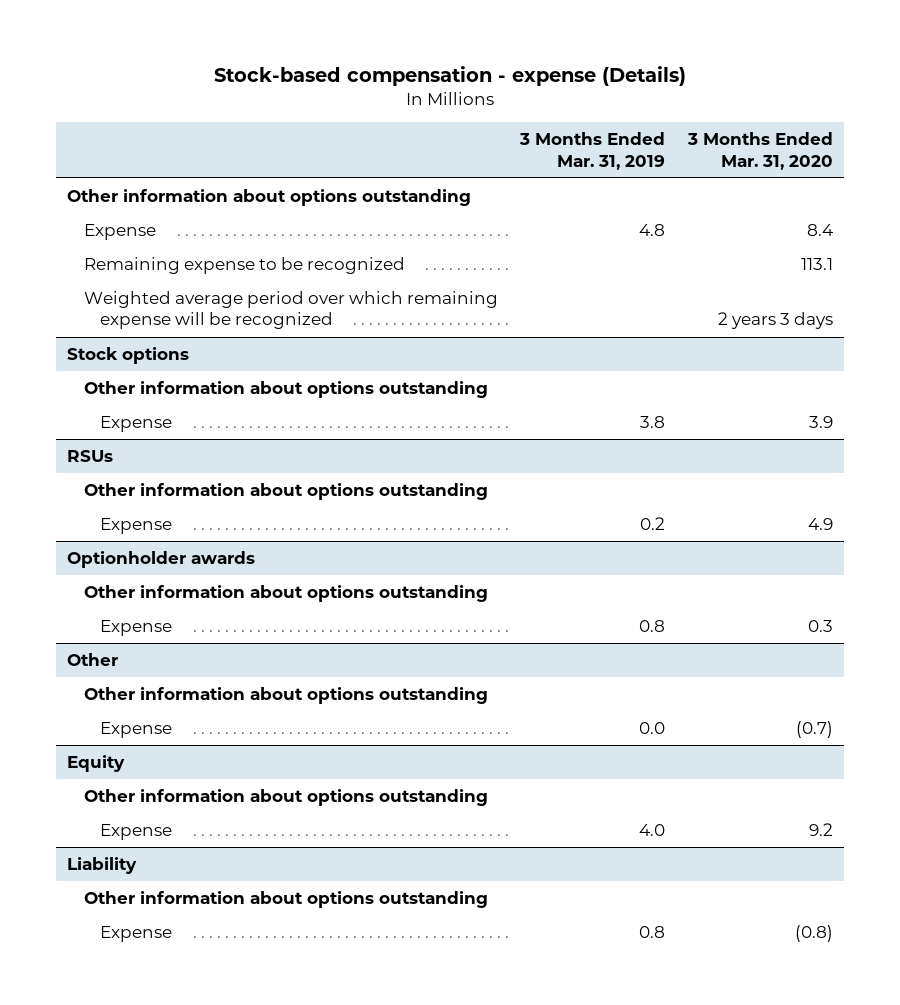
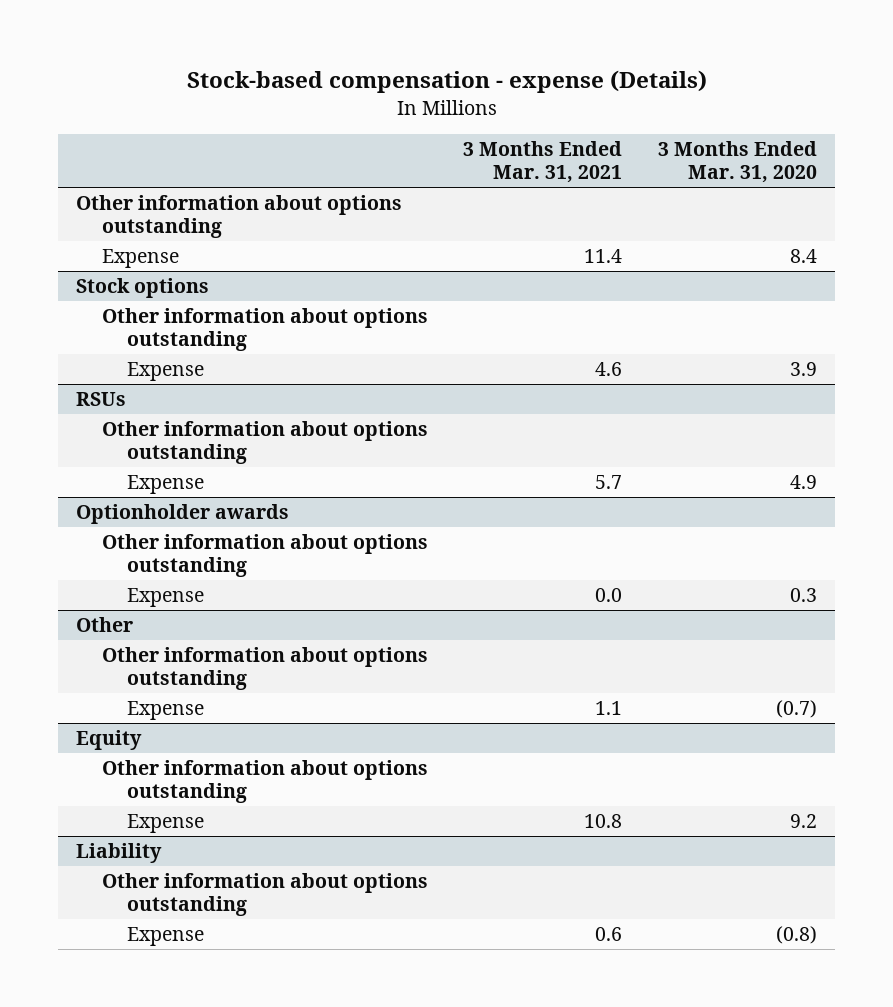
- | 3 Months Ended Mar. 31, 2019 | 3 Months Ended Mar. 31, 2020
+ | 3 Months Ended Mar. 31, 2021 | 3 Months Ended Mar. 31, 2020
- Remaining expense to be recognized | | 113.1
- Weighted average period over which remaining expense will be recognized | | 2 years 3 days

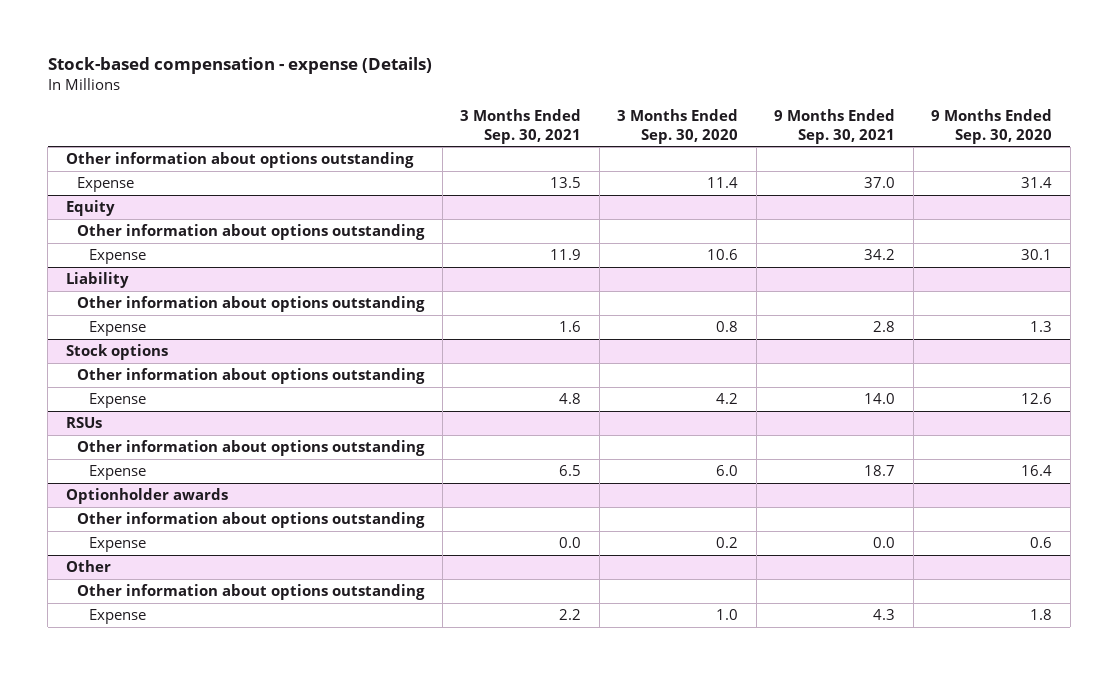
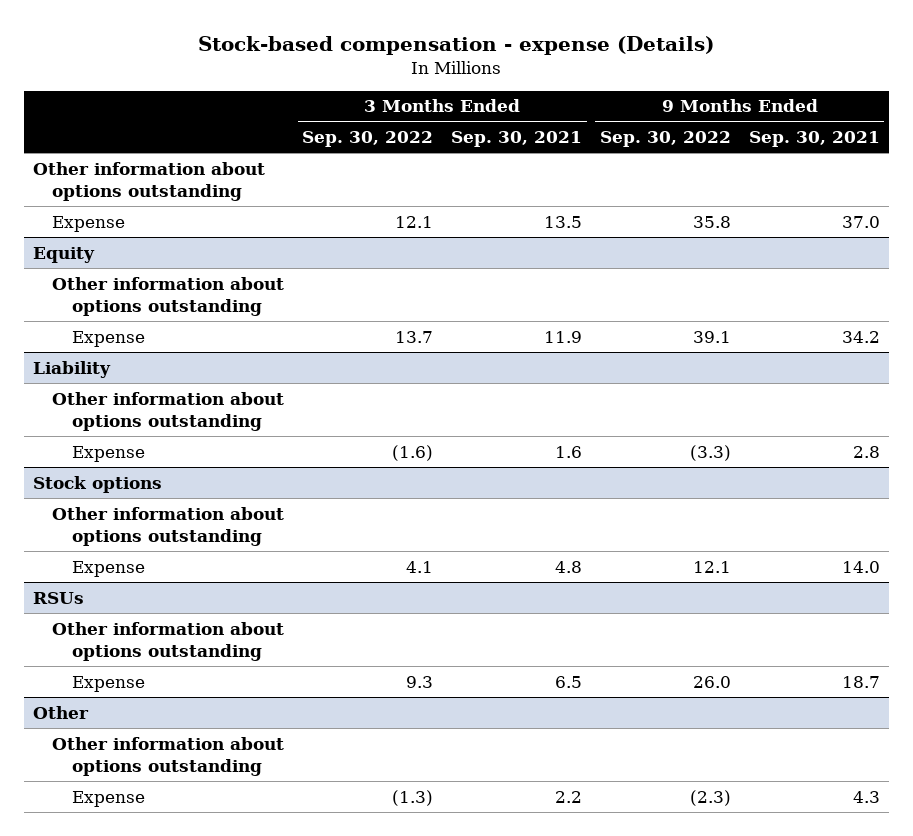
- | 3 Months Ended Sep. 30, 2021 | 3 Months Ended Sep. 30, 2020 | 9 Months Ended Sep. 30, 2021 | 9 Months Ended Sep. 30, 2020
+ | 3 Months Ended Sep. 30, 2022 | 3 Months Ended Sep. 30, 2021 | 9 Months Ended Sep. 30, 2022 | 9 Months Ended Sep. 30, 2021
- Optionholder awards
- Other information about options outstanding
- Expense | 0.0 | 0.2 | 0.0 | 0.6

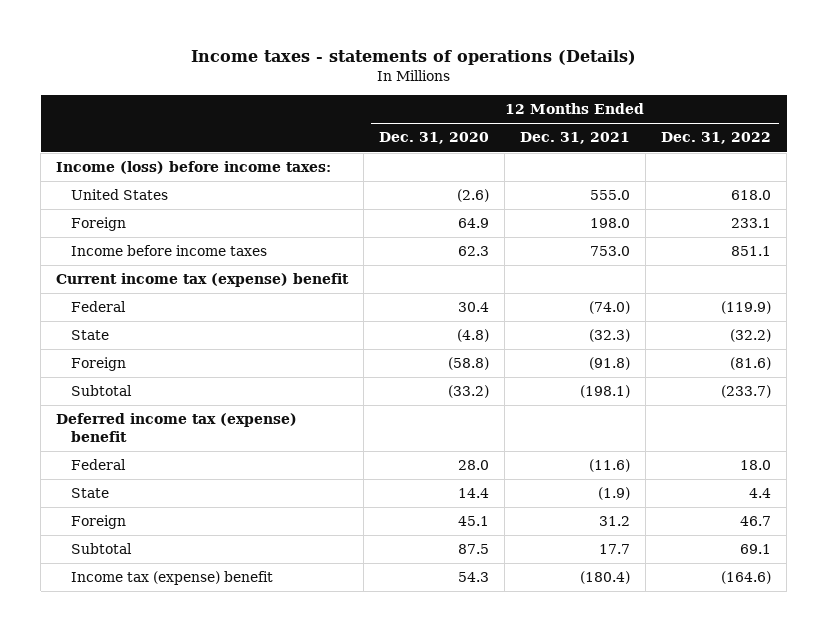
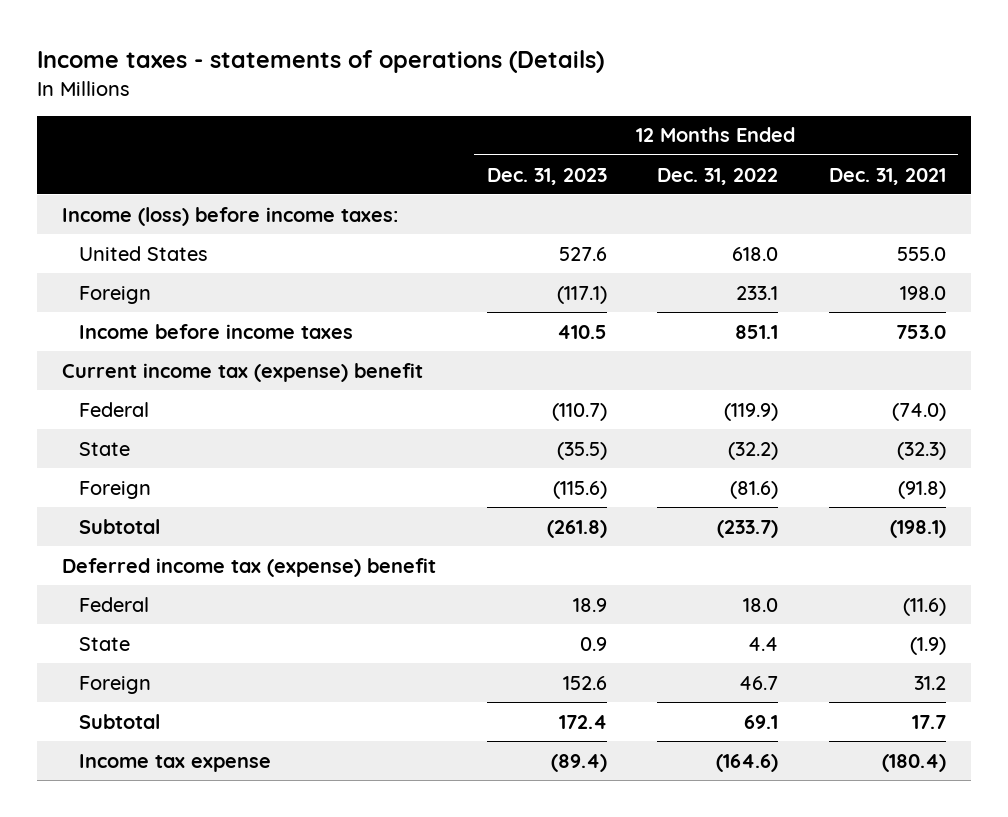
- | 12 Months Ended Dec. 31, 2020 | 12 Months Ended Dec. 31, 2021 | 12 Months Ended Dec. 31, 2022
+ | 12 Months Ended Dec. 31, 2023 | 12 Months Ended Dec. 31, 2022 | 12 Months Ended Dec. 31, 2021
- Income tax (expense) benefit | 54.3 | (180.4) | (164.6)
+ Income tax expense | (89.4) | (164.6) | (180.4)

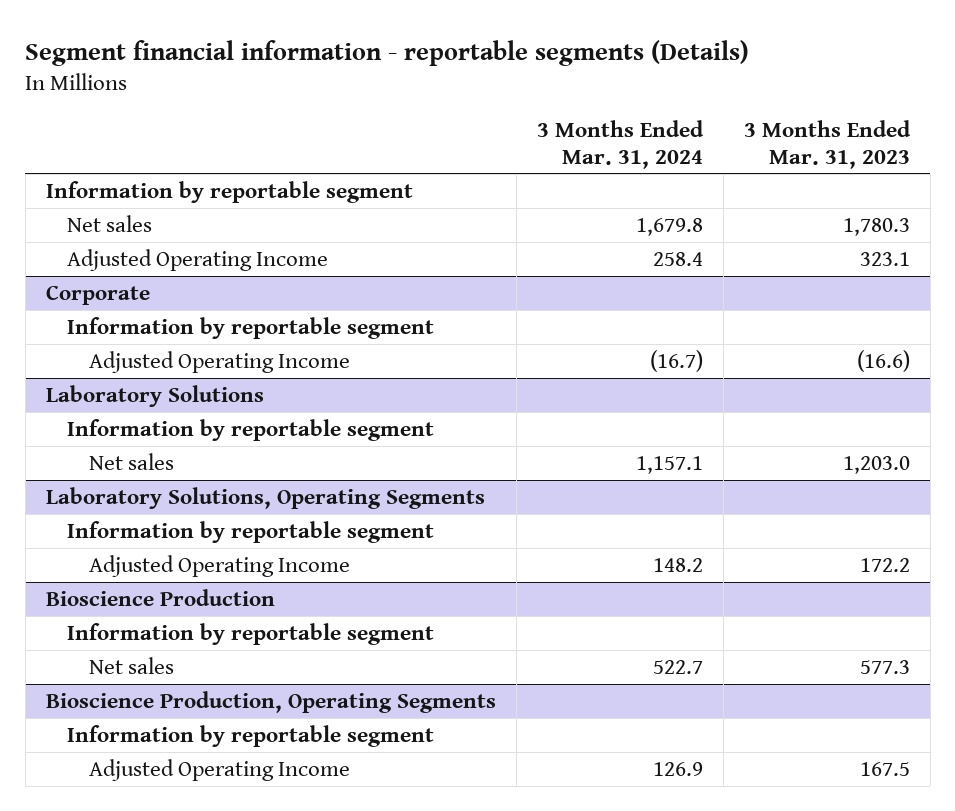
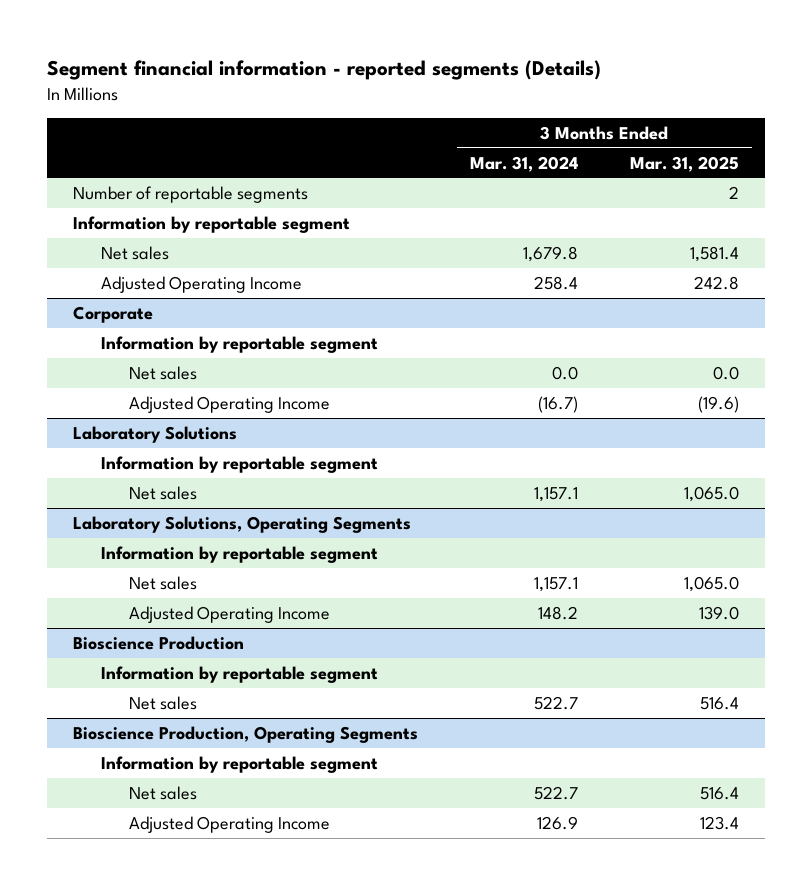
- Segment financial information - reportable segments (Details)
+ Segment financial information - reported segments (Details)
- | 3 Months Ended Mar. 31, 2024 | 3 Months Ended Mar. 31, 2023
+ | 3 Months Ended Mar. 31, 2024 | 3 Months Ended Mar. 31, 2025
+ Number of reportable segments | | 2
@ Corporate
+ Net sales | 0.0 | 0.0
@ Laboratory Solutions, Operating Segments
+ Net sales | 1,157.1 | 1,065.0
@ Bioscience Production, Operating Segments
+ Net sales | 522.7 | 516.4

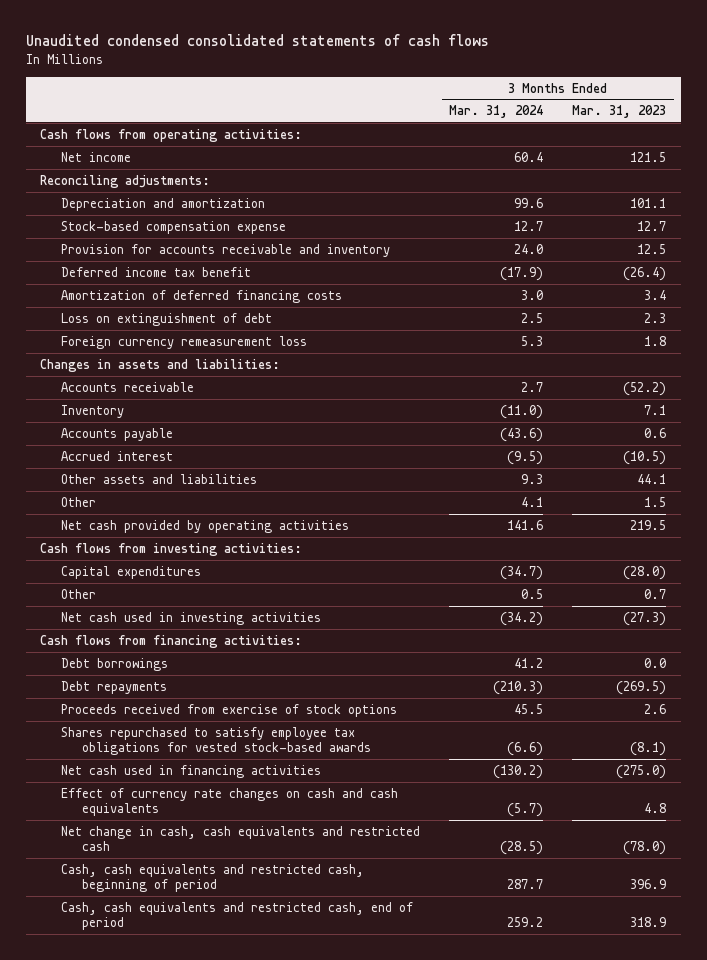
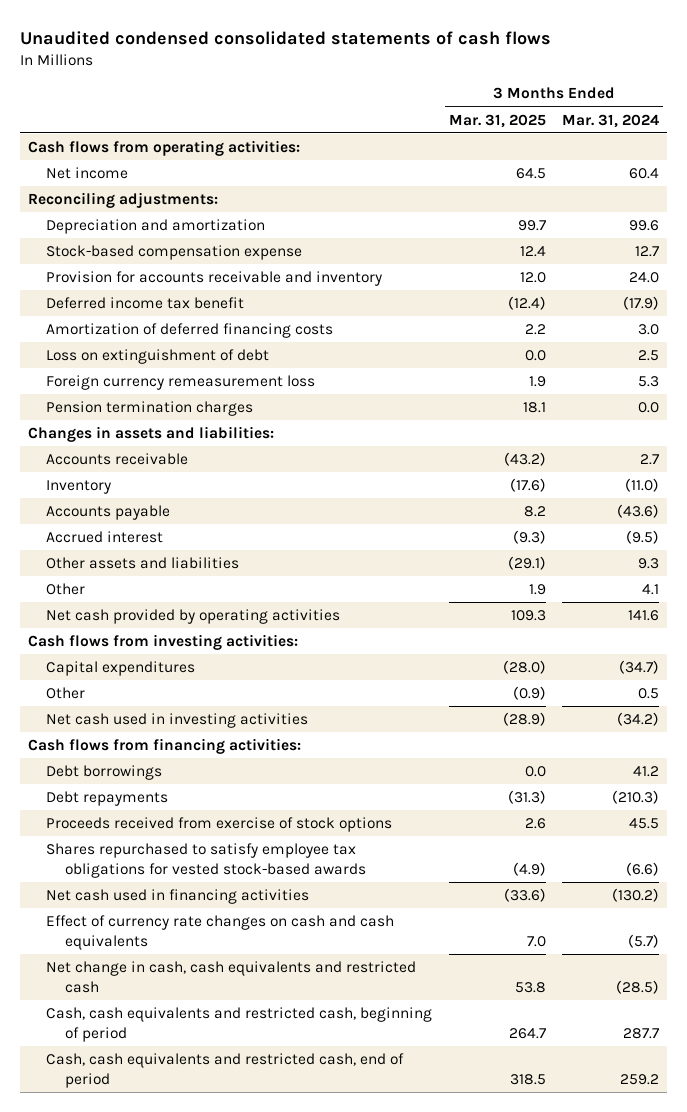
- | 3 Months Ended Mar. 31, 2024 | 3 Months Ended Mar. 31, 2023
+ | 3 Months Ended Mar. 31, 2025 | 3 Months Ended Mar. 31, 2024
+ Pension termination charges | 18.1 | 0.0

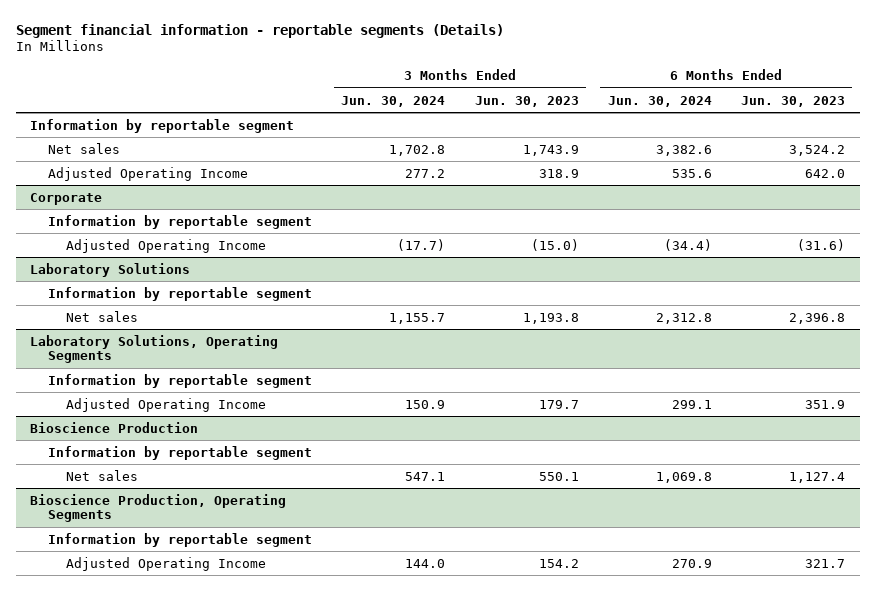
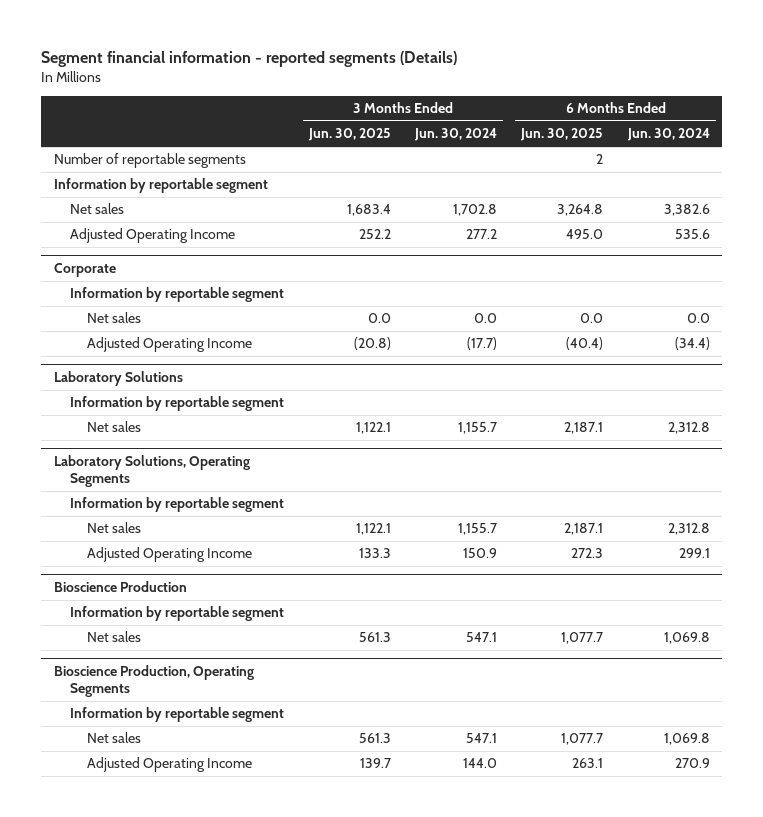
- Segment financial information - reportable segments (Details)
+ Segment financial information - reported segments (Details)
- | 3 Months Ended Jun. 30, 2024 | 3 Months Ended Jun. 30, 2023 | 6 Months Ended Jun. 30, 2024 | 6 Months Ended Jun. 30, 2023
+ | 3 Months Ended Jun. 30, 2025 | 3 Months Ended Jun. 30, 2024 | 6 Months Ended Jun. 30, 2025 | 6 Months Ended Jun. 30, 2024
+ Number of reportable segments | | | 2 |
@ Corporate
+ Net sales | 0.0 | 0.0 | 0.0 | 0.0
@ Laboratory Solutions, Operating Segments
+ Net sales | 1,122.1 | 1,155.7 | 2,187.1 | 2,312.8
@ Bioscience Production, Operating Segments
+ Net sales | 561.3 | 547.1 | 1,077.7 | 1,069.8

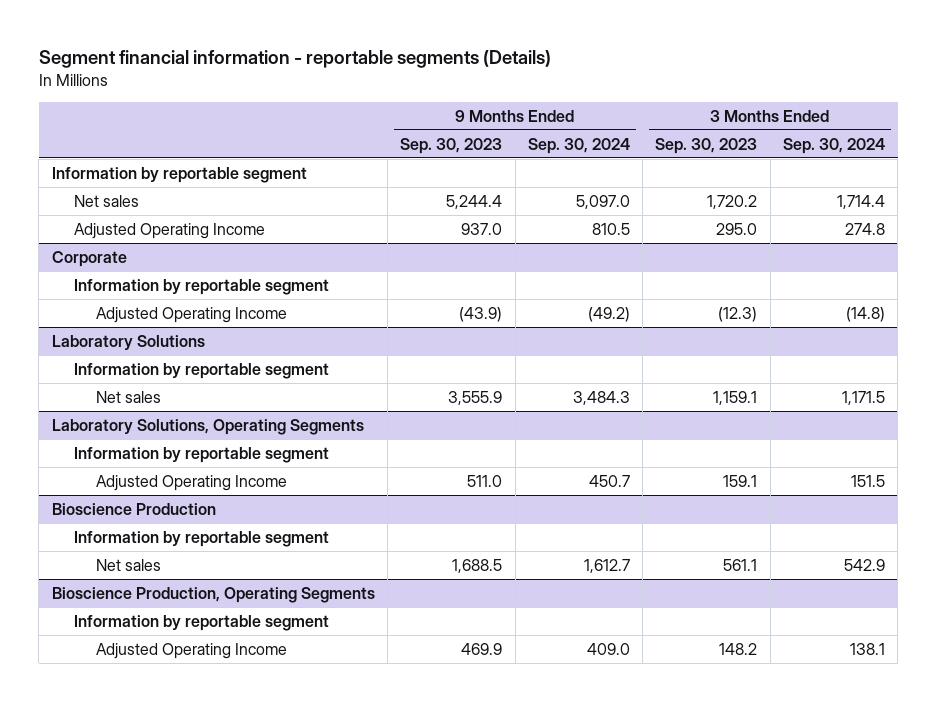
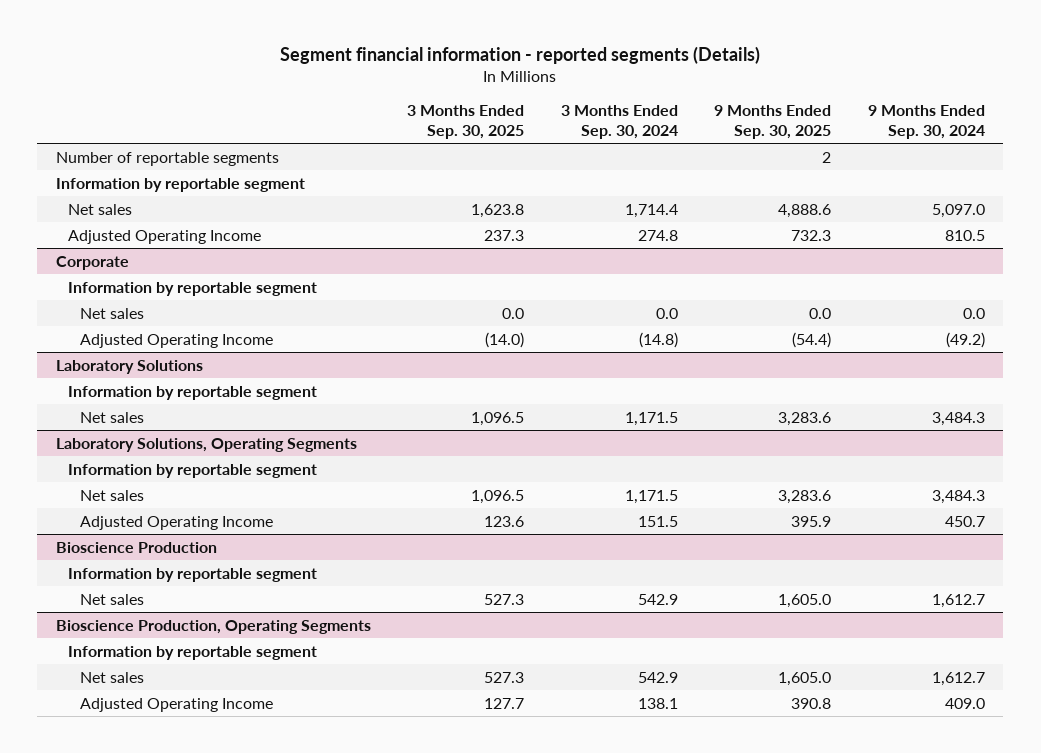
- Segment financial information - reportable segments (Details)
+ Segment financial information - reported segments (Details)
- | 9 Months Ended Sep. 30, 2023 | 9 Months Ended Sep. 30, 2024 | 3 Months Ended Sep. 30, 2023 | 3 Months Ended Sep. 30, 2024
+ | 3 Months Ended Sep. 30, 2025 | 3 Months Ended Sep. 30, 2024 | 9 Months Ended Sep. 30, 2025 | 9 Months Ended Sep. 30, 2024
+ Number of reportable segments | | | 2 |
@ Corporate
+ Net sales | 0.0 | 0.0 | 0.0 | 0.0
@ Laboratory Solutions, Operating Segments
+ Net sales | 1,096.5 | 1,171.5 | 3,283.6 | 3,484.3
@ Bioscience Production, Operating Segments
+ Net sales | 527.3 | 542.9 | 1,605.0 | 1,612.7

